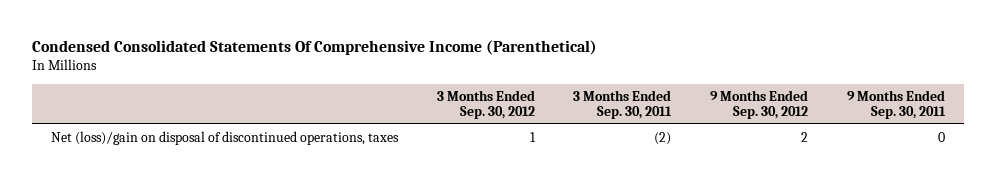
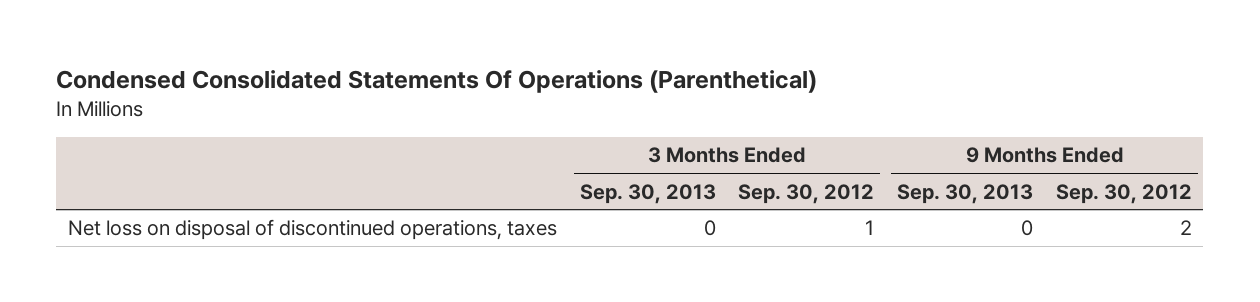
- Condensed Consolidated Statements Of Comprehensive Income (Parenthetical)
+ Condensed Consolidated Statements Of Operations (Parenthetical)
- | 3 Months Ended Sep. 30, 2012 | 3 Months Ended Sep. 30, 2011 | 9 Months Ended Sep. 30, 2012 | 9 Months Ended Sep. 30, 2011
+ | 3 Months Ended Sep. 30, 2013 | 3 Months Ended Sep. 30, 2012 | 9 Months Ended Sep. 30, 2013 | 9 Months Ended Sep. 30, 2012
- Net (loss)/gain on disposal of discontinued operations, taxes | 1 | (2) | 2 | 0
+ Net loss on disposal of discontinued operations, taxes | 0 | 1 | 0 | 2

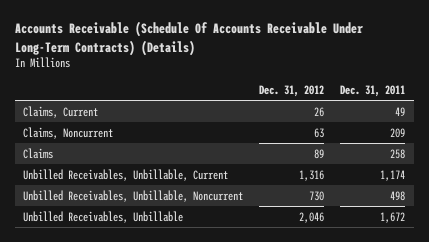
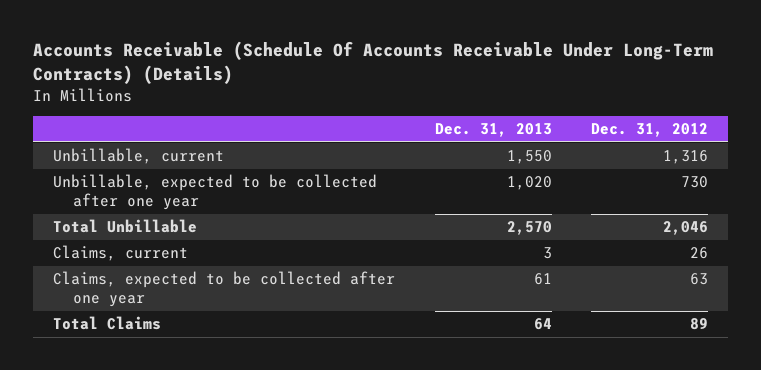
- | Dec. 31, 2012 | Dec. 31, 2011
+ | Dec. 31, 2013 | Dec. 31, 2012
- Claims, Current | 26 | 49
- Claims, Noncurrent | 63 | 209
- Claims | 89 | 258
- Unbilled Receivables, Unbillable, Current | 1,316 | 1,174
- Unbilled Receivables, Unbillable, Noncurrent | 730 | 498
- Unbilled Receivables, Unbillable | 2,046 | 1,672
+ Unbillable, current | 1,550 | 1,316
+ Unbillable, expected to be collected after one year | 1,020 | 730
+ Total Unbillable | 2,570 | 2,046
+ Claims, current | 3 | 26
+ Claims, expected to be collected after one year | 61 | 63
+ Total Claims | 64 | 89

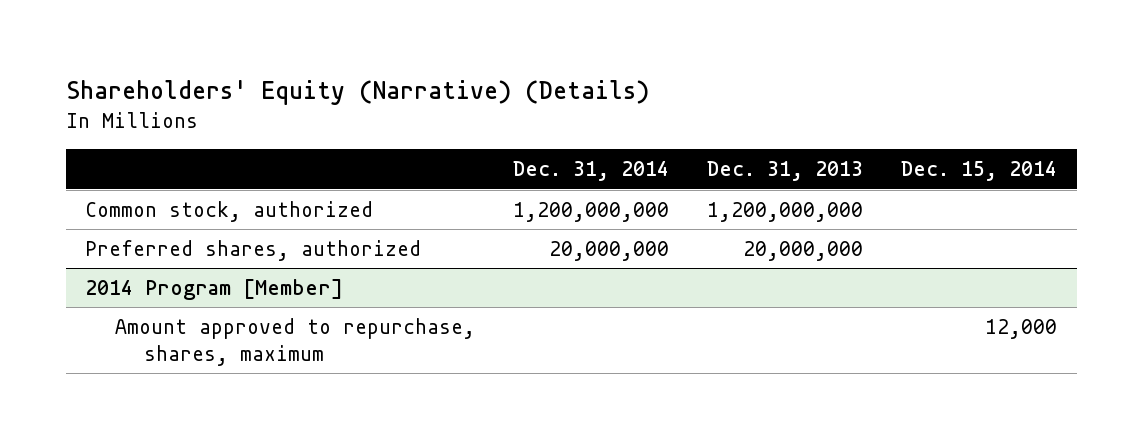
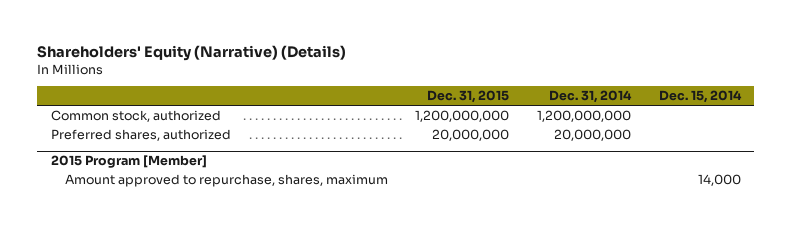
- | Dec. 31, 2014 | Dec. 31, 2013 | Dec. 15, 2014
+ | Dec. 31, 2015 | Dec. 31, 2014 | Dec. 15, 2014
- 2014 Program [Member]
- Amount approved to repurchase, shares, maximum | | | 12,000
+ 2015 Program [Member]
+ Amount approved to repurchase, shares, maximum | | | 14,000

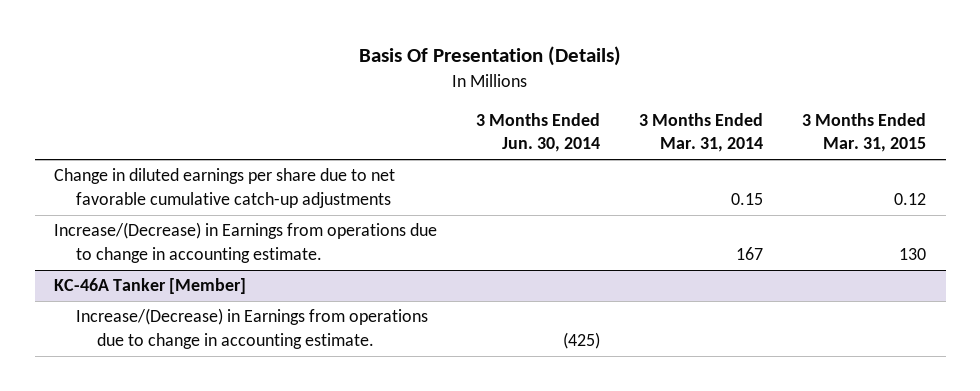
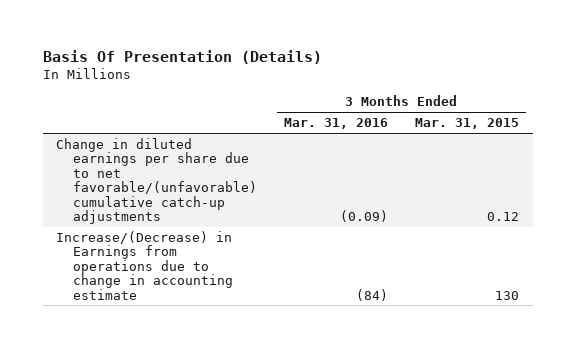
- | 3 Months Ended Jun. 30, 2014 | 3 Months Ended Mar. 31, 2014 | 3 Months Ended Mar. 31, 2015
+ | 3 Months Ended Mar. 31, 2016 | 3 Months Ended Mar. 31, 2015
- Change in diluted earnings per share due to net favorable cumulative catch-up adjustments | | 0.15 | 0.12
- Increase/(Decrease) in Earnings from operations due to change in accounting estimate. | | 167 | 130
- KC-46A Tanker [Member]
- Increase/(Decrease) in Earnings from operations due to change in accounting estimate. | (425) | |
+ Change in diluted earnings per share due to net favorable/(unfavorable) cumulative catch-up adjustments | (0.09) | 0.12
+ Increase/(Decrease) in Earnings from operations due to change in accounting estimate | (84) | 130

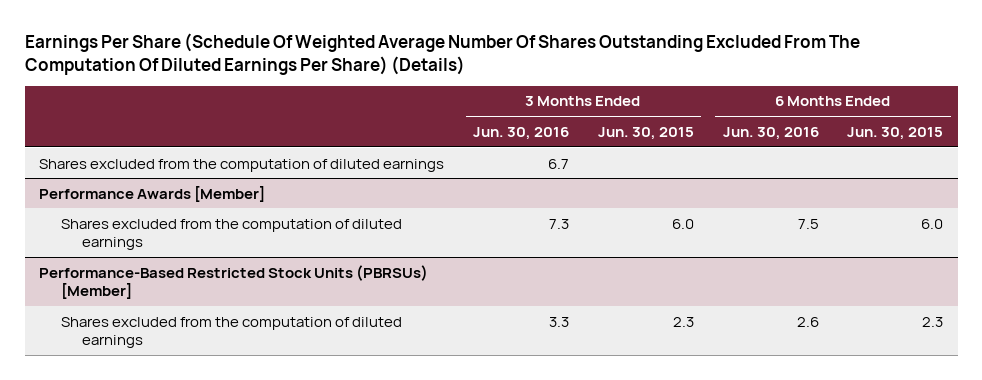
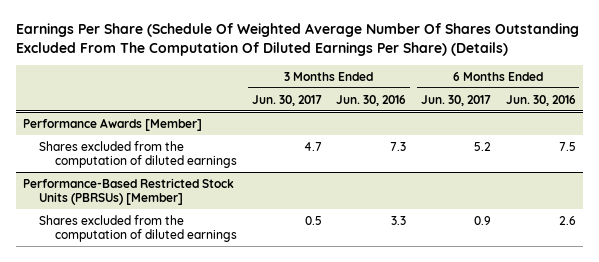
- | 3 Months Ended Jun. 30, 2016 | 3 Months Ended Jun. 30, 2015 | 6 Months Ended Jun. 30, 2016 | 6 Months Ended Jun. 30, 2015
+ | 3 Months Ended Jun. 30, 2017 | 3 Months Ended Jun. 30, 2016 | 6 Months Ended Jun. 30, 2017 | 6 Months Ended Jun. 30, 2016
- Shares excluded from the computation of diluted earnings | 6.7 | | |

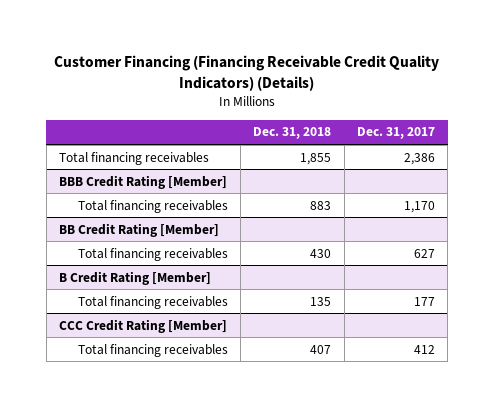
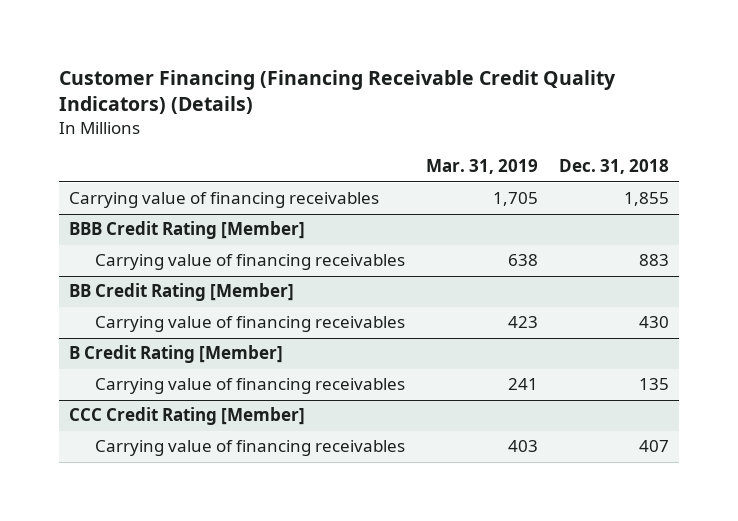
- | Dec. 31, 2018 | Dec. 31, 2017
+ | Mar. 31, 2019 | Dec. 31, 2018
- Total financing receivables | 1,855 | 2,386
+ Carrying value of financing receivables | 1,705 | 1,855
@ BBB Credit Rating [Member]
- Total financing receivables | 883 | 1,170
+ Carrying value of financing receivables | 638 | 883
@ BB Credit Rating [Member]
- Total financing receivables | 430 | 627
+ Carrying value of financing receivables | 423 | 430
@ B Credit Rating [Member]
- Total financing receivables | 135 | 177
+ Carrying value of financing receivables | 241 | 135
@ CCC Credit Rating [Member]
- Total financing receivables | 407 | 412
+ Carrying value of financing receivables | 403 | 407

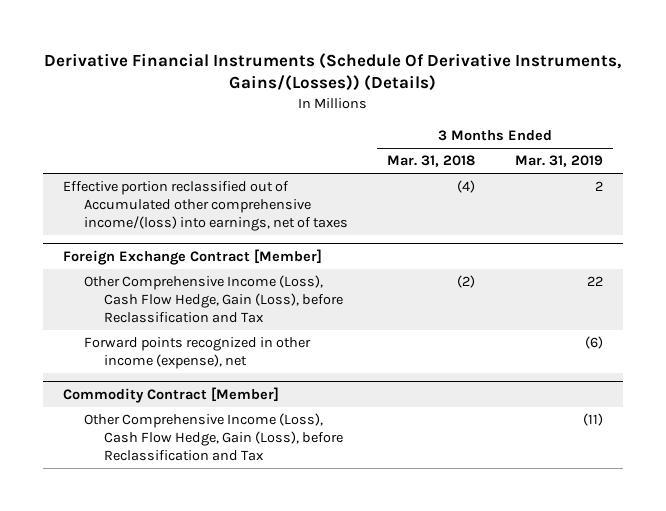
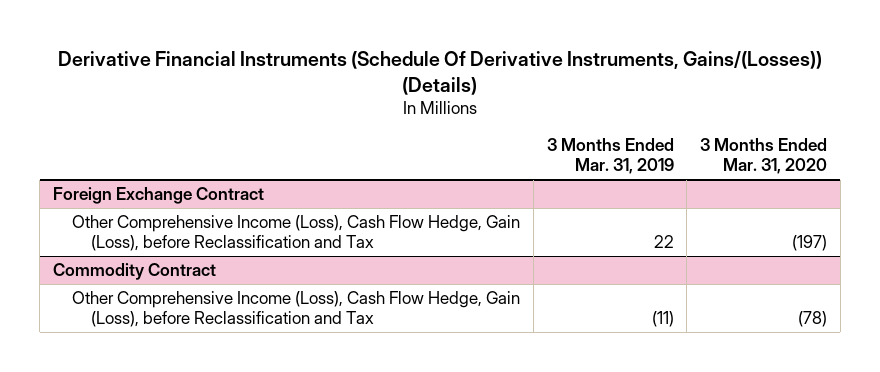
- | 3 Months Ended Mar. 31, 2018 | 3 Months Ended Mar. 31, 2019
+ | 3 Months Ended Mar. 31, 2019 | 3 Months Ended Mar. 31, 2020
- Effective portion reclassified out of Accumulated other comprehensive income/(loss) into earnings, net of taxes | (4) | 2
- Foreign Exchange Contract [Member]
+ Foreign Exchange Contract
- Forward points recognized in other income (expense), net | | (6)
- Commodity Contract [Member]
+ Commodity Contract

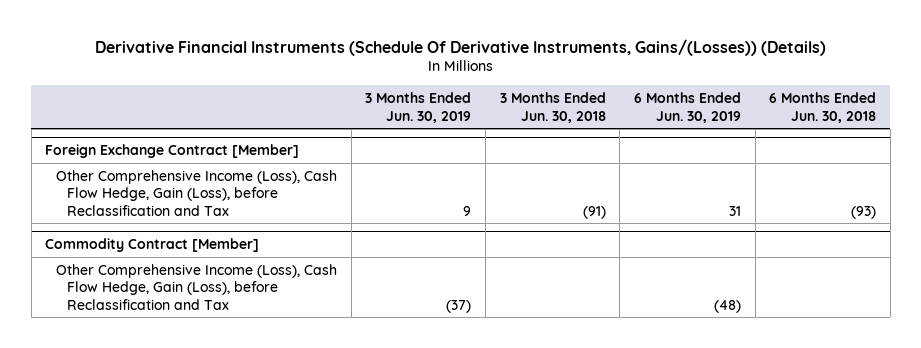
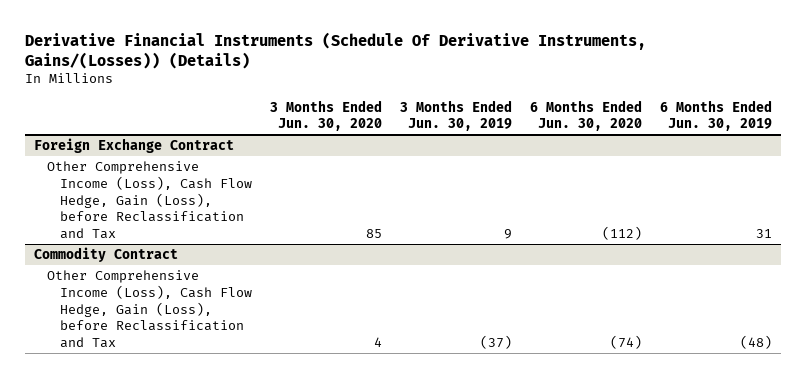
- | 3 Months Ended Jun. 30, 2019 | 3 Months Ended Jun. 30, 2018 | 6 Months Ended Jun. 30, 2019 | 6 Months Ended Jun. 30, 2018
+ | 3 Months Ended Jun. 30, 2020 | 3 Months Ended Jun. 30, 2019 | 6 Months Ended Jun. 30, 2020 | 6 Months Ended Jun. 30, 2019
- Foreign Exchange Contract [Member]
+ Foreign Exchange Contract
- Commodity Contract [Member]
+ Commodity Contract

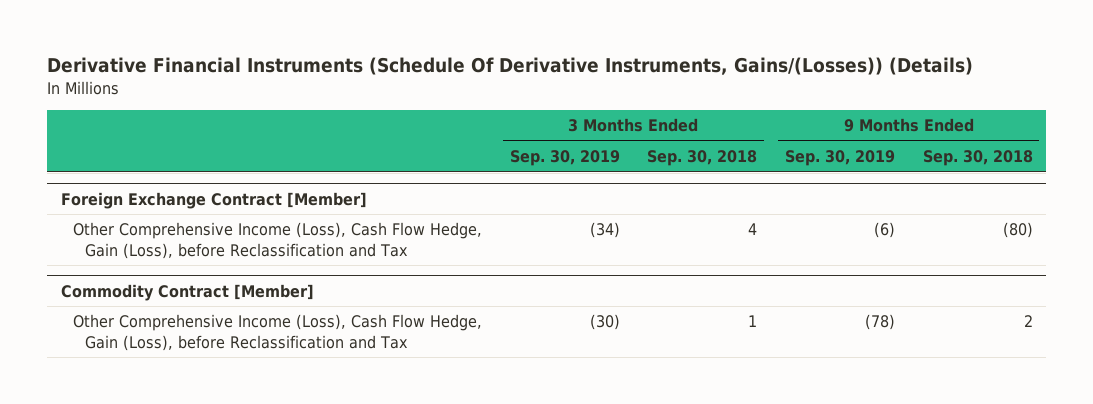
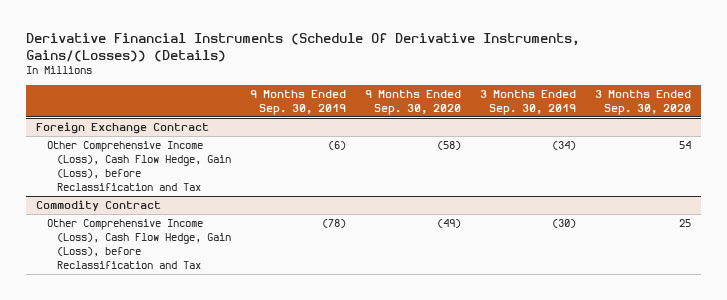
- | 3 Months Ended Sep. 30, 2019 | 3 Months Ended Sep. 30, 2018 | 9 Months Ended Sep. 30, 2019 | 9 Months Ended Sep. 30, 2018
+ | 9 Months Ended Sep. 30, 2019 | 9 Months Ended Sep. 30, 2020 | 3 Months Ended Sep. 30, 2019 | 3 Months Ended Sep. 30, 2020
- Foreign Exchange Contract [Member]
+ Foreign Exchange Contract
- Commodity Contract [Member]
+ Commodity Contract

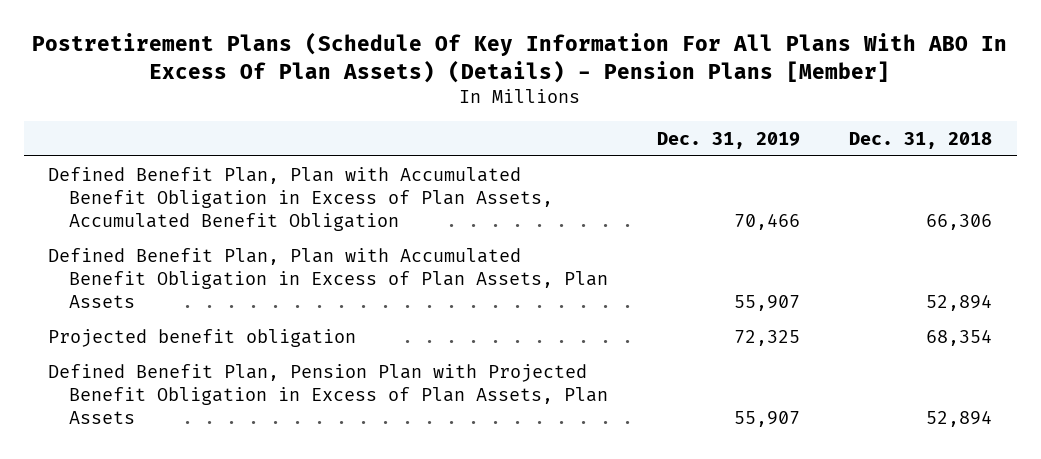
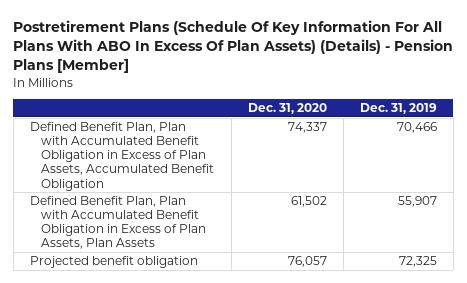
- | Dec. 31, 2019 | Dec. 31, 2018
+ | Dec. 31, 2020 | Dec. 31, 2019
- Defined Benefit Plan, Pension Plan with Projected Benefit Obligation in Excess of Plan Assets, Plan Assets | 55,907 | 52,894

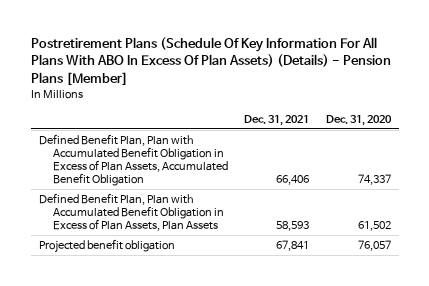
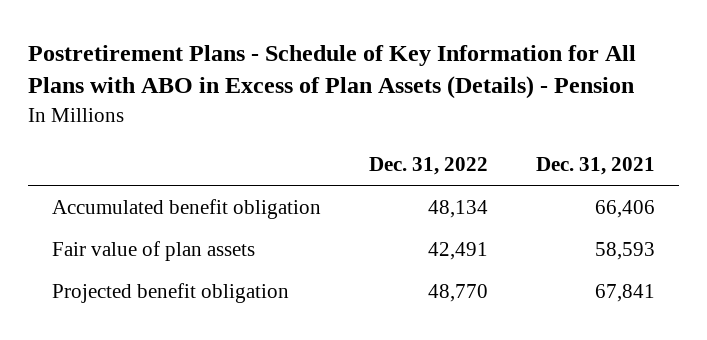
- Postretirement Plans (Schedule Of Key Information For All Plans With ABO In Excess Of Plan Assets) (Details) - Pension Plans [Member]
+ Postretirement Plans - Schedule of Key Information for All Plans with ABO in Excess of Plan Assets (Details) - Pension
- | Dec. 31, 2021 | Dec. 31, 2020
+ | Dec. 31, 2022 | Dec. 31, 2021
- Defined Benefit Plan, Plan with Accumulated Benefit Obligation in Excess of Plan Assets, Accumulated Benefit Obligation | 66,406 | 74,337
- Defined Benefit Plan, Plan with Accumulated Benefit Obligation in Excess of Plan Assets, Plan Assets | 58,593 | 61,502
+ Accumulated benefit obligation | 48,134 | 66,406
+ Fair value of plan assets | 42,491 | 58,593

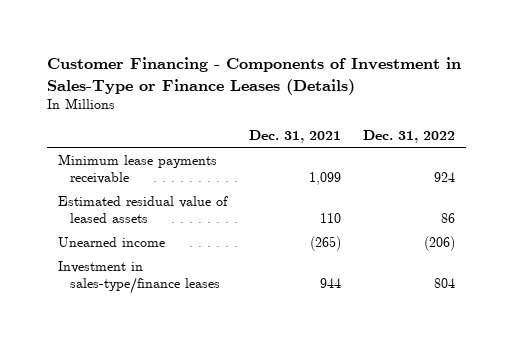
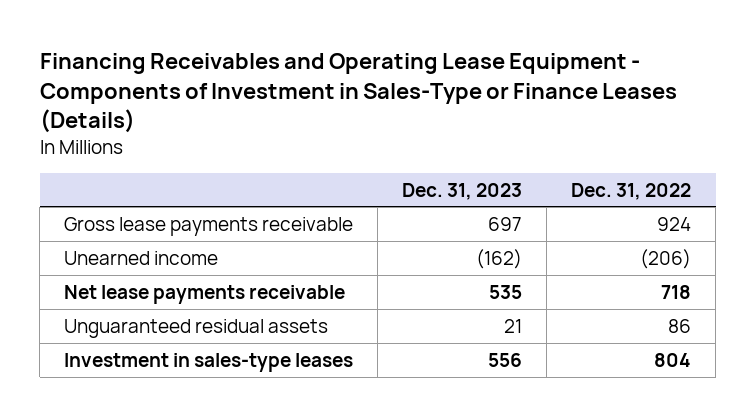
- Customer Financing - Components of Investment in Sales-Type or Finance Leases (Details)
+ Financing Receivables and Operating Lease Equipment - Components of Investment in Sales-Type or Finance Leases (Details)
- | Dec. 31, 2021 | Dec. 31, 2022
+ | Dec. 31, 2023 | Dec. 31, 2022
- Minimum lease payments receivable | 1,099 | 924
- Estimated residual value of leased assets | 110 | 86
+ Gross lease payments receivable | 697 | 924
- Investment in sales-type/finance leases | 944 | 804
+ Net lease payments receivable | 535 | 718
+ Unguaranteed residual assets | 21 | 86
+ Investment in sales-type leases | 556 | 804

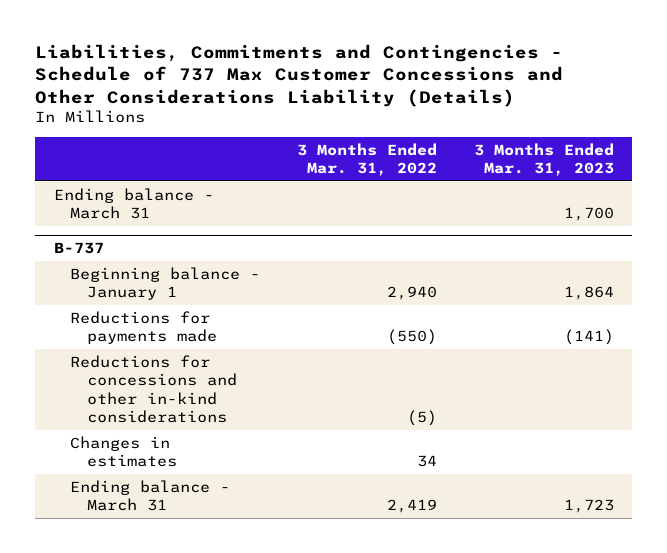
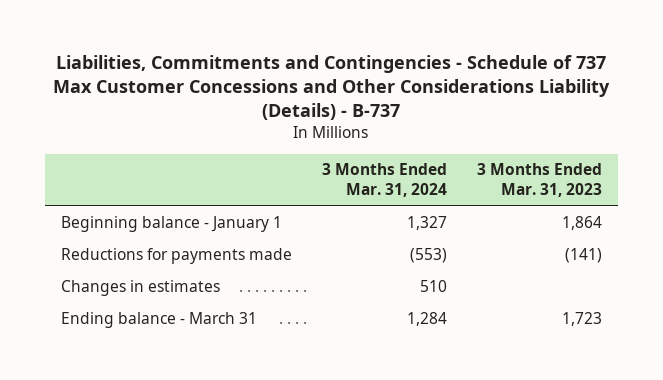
- Liabilities, Commitments and Contingencies - Schedule of 737 Max Customer Concessions and Other Considerations Liability (Details)
+ Liabilities, Commitments and Contingencies - Schedule of 737 Max Customer Concessions and Other Considerations Liability (Details) - B-737
- | 3 Months Ended Mar. 31, 2022 | 3 Months Ended Mar. 31, 2023
+ | 3 Months Ended Mar. 31, 2024 | 3 Months Ended Mar. 31, 2023
- Ending balance - March 31 | | 1,700
- B-737
- Reductions for concessions and other in-kind considerations | (5) |

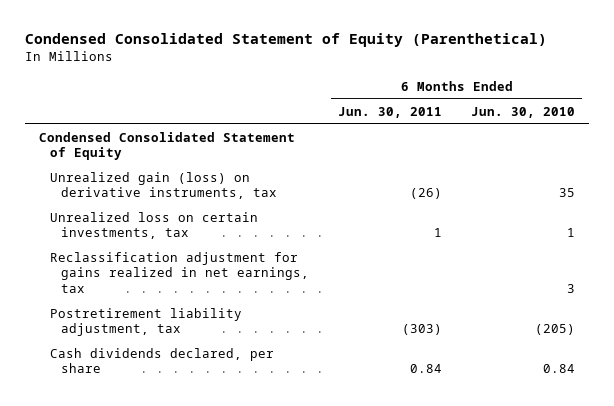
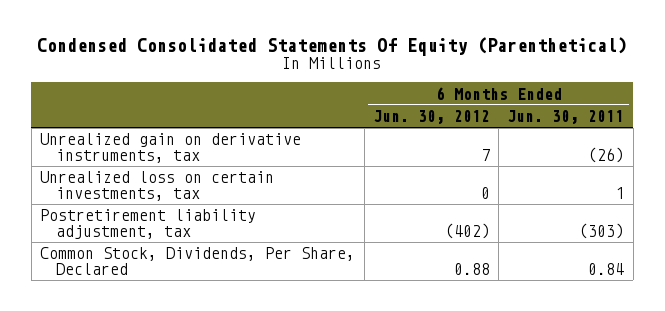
- Condensed Consolidated Statement of Equity (Parenthetical)
+ Condensed Consolidated Statements Of Equity (Parenthetical)
- | 6 Months Ended Jun. 30, 2011 | 6 Months Ended Jun. 30, 2010
+ | 6 Months Ended Jun. 30, 2012 | 6 Months Ended Jun. 30, 2011
- Condensed Consolidated Statement of Equity
- Unrealized gain (loss) on derivative instruments, tax | (26) | 35
+ Unrealized gain on derivative instruments, tax | 7 | (26)
- Reclassification adjustment for gains realized in net earnings, tax | | 3
- Cash dividends declared, per share | 0.84 | 0.84
+ Common Stock, Dividends, Per Share, Declared | 0.88 | 0.84

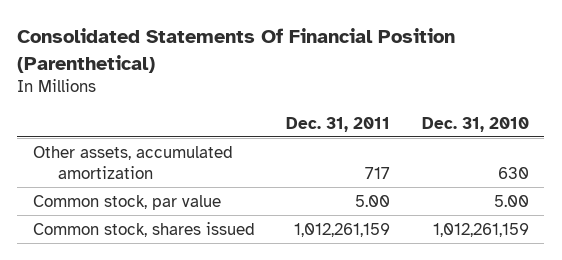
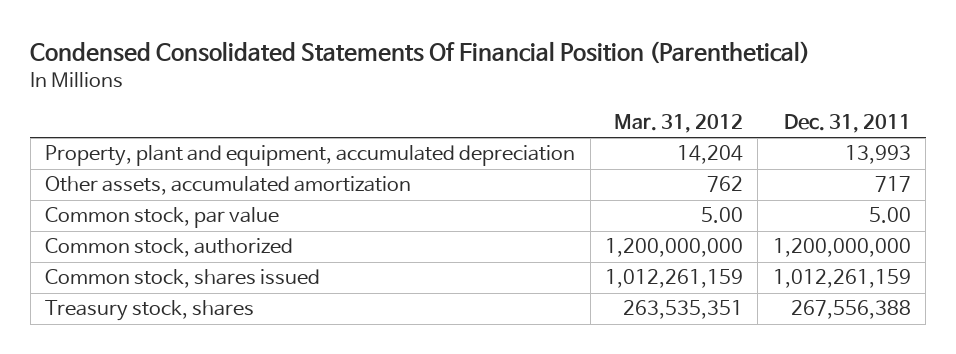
- Consolidated Statements Of Financial Position (Parenthetical)
+ Condensed Consolidated Statements Of Financial Position (Parenthetical)
- | Dec. 31, 2011 | Dec. 31, 2010
+ | Mar. 31, 2012 | Dec. 31, 2011
+ Property, plant and equipment, accumulated depreciation | 14,204 | 13,993
+ Common stock, authorized | 1,200,000,000 | 1,200,000,000
+ Treasury stock, shares | 263,535,351 | 267,556,388

